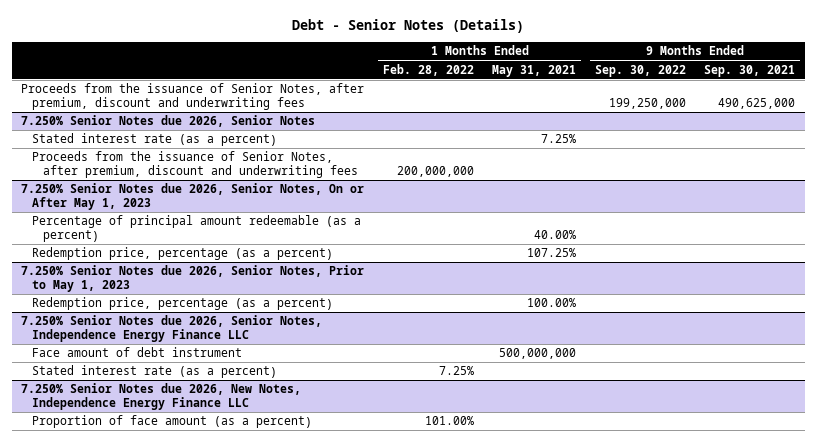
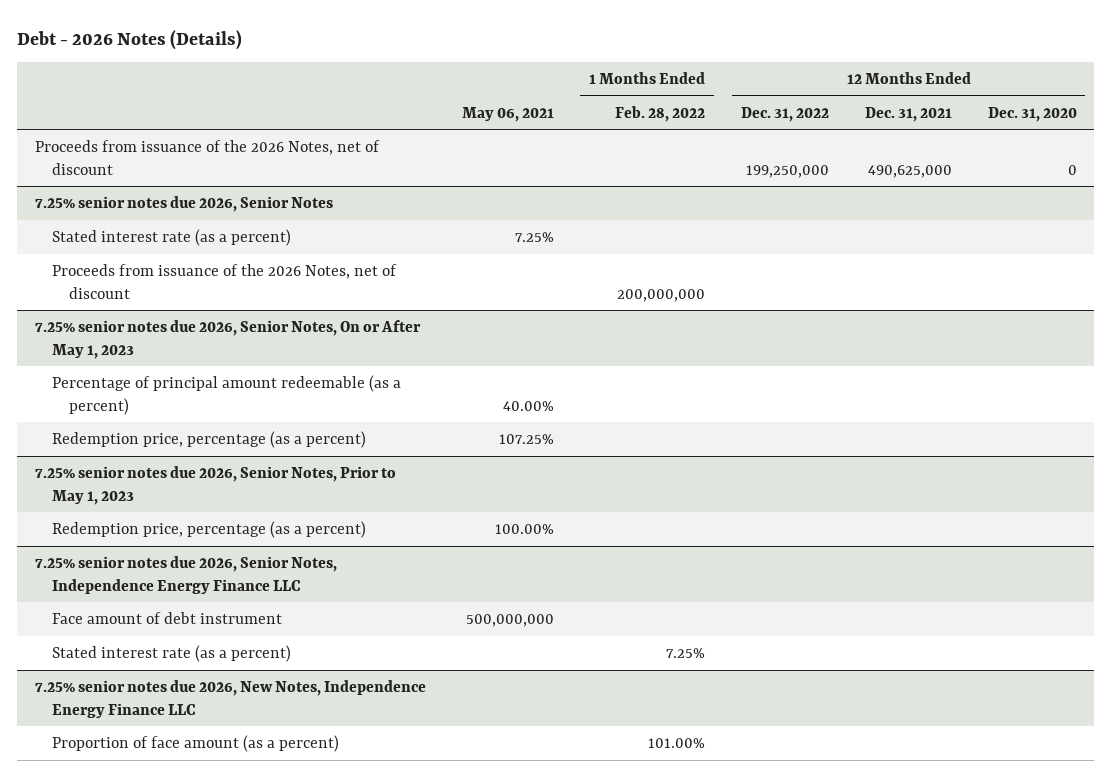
- Debt - Senior Notes (Details)
+ Debt - 2026 Notes (Details)
- | 1 Months Ended Feb. 28, 2022 | 1 Months Ended May 31, 2021 | 9 Months Ended Sep. 30, 2022 | 9 Months Ended Sep. 30, 2021
+ | May 06, 2021 | 1 Months Ended Feb. 28, 2022 | 12 Months Ended Dec. 31, 2022 | 12 Months Ended Dec. 31, 2021 | 12 Months Ended Dec. 31, 2020
- Proceeds from the issuance of Senior Notes, after premium, discount and underwriting fees | | | 199,250,000 | 490,625,000
- 7.250% Senior Notes due 2026, Senior Notes
+ Proceeds from issuance of the 2026 Notes, net of discount | | | 199,250,000 | 490,625,000 | 0
+ 7.25% senior notes due 2026, Senior Notes
- Proceeds from the issuance of Senior Notes, after premium, discount and underwriting fees | 200,000,000 | | |
- 7.250% Senior Notes due 2026, Senior Notes, On or After May 1, 2023
+ Proceeds from issuance of the 2026 Notes, net of discount | | 200,000,000 | | |
+ 7.25% senior notes due 2026, Senior Notes, On or After May 1, 2023
- 7.250% Senior Notes due 2026, Senior Notes, Prior to May 1, 2023
+ 7.25% senior notes due 2026, Senior Notes, Prior to May 1, 2023
- 7.250% Senior Notes due 2026, Senior Notes, Independence Energy Finance LLC
+ 7.25% senior notes due 2026, Senior Notes, Independence Energy Finance LLC
- 7.250% Senior Notes due 2026, New Notes, Independence Energy Finance LLC
+ 7.25% senior notes due 2026, New Notes, Independence Energy Finance LLC

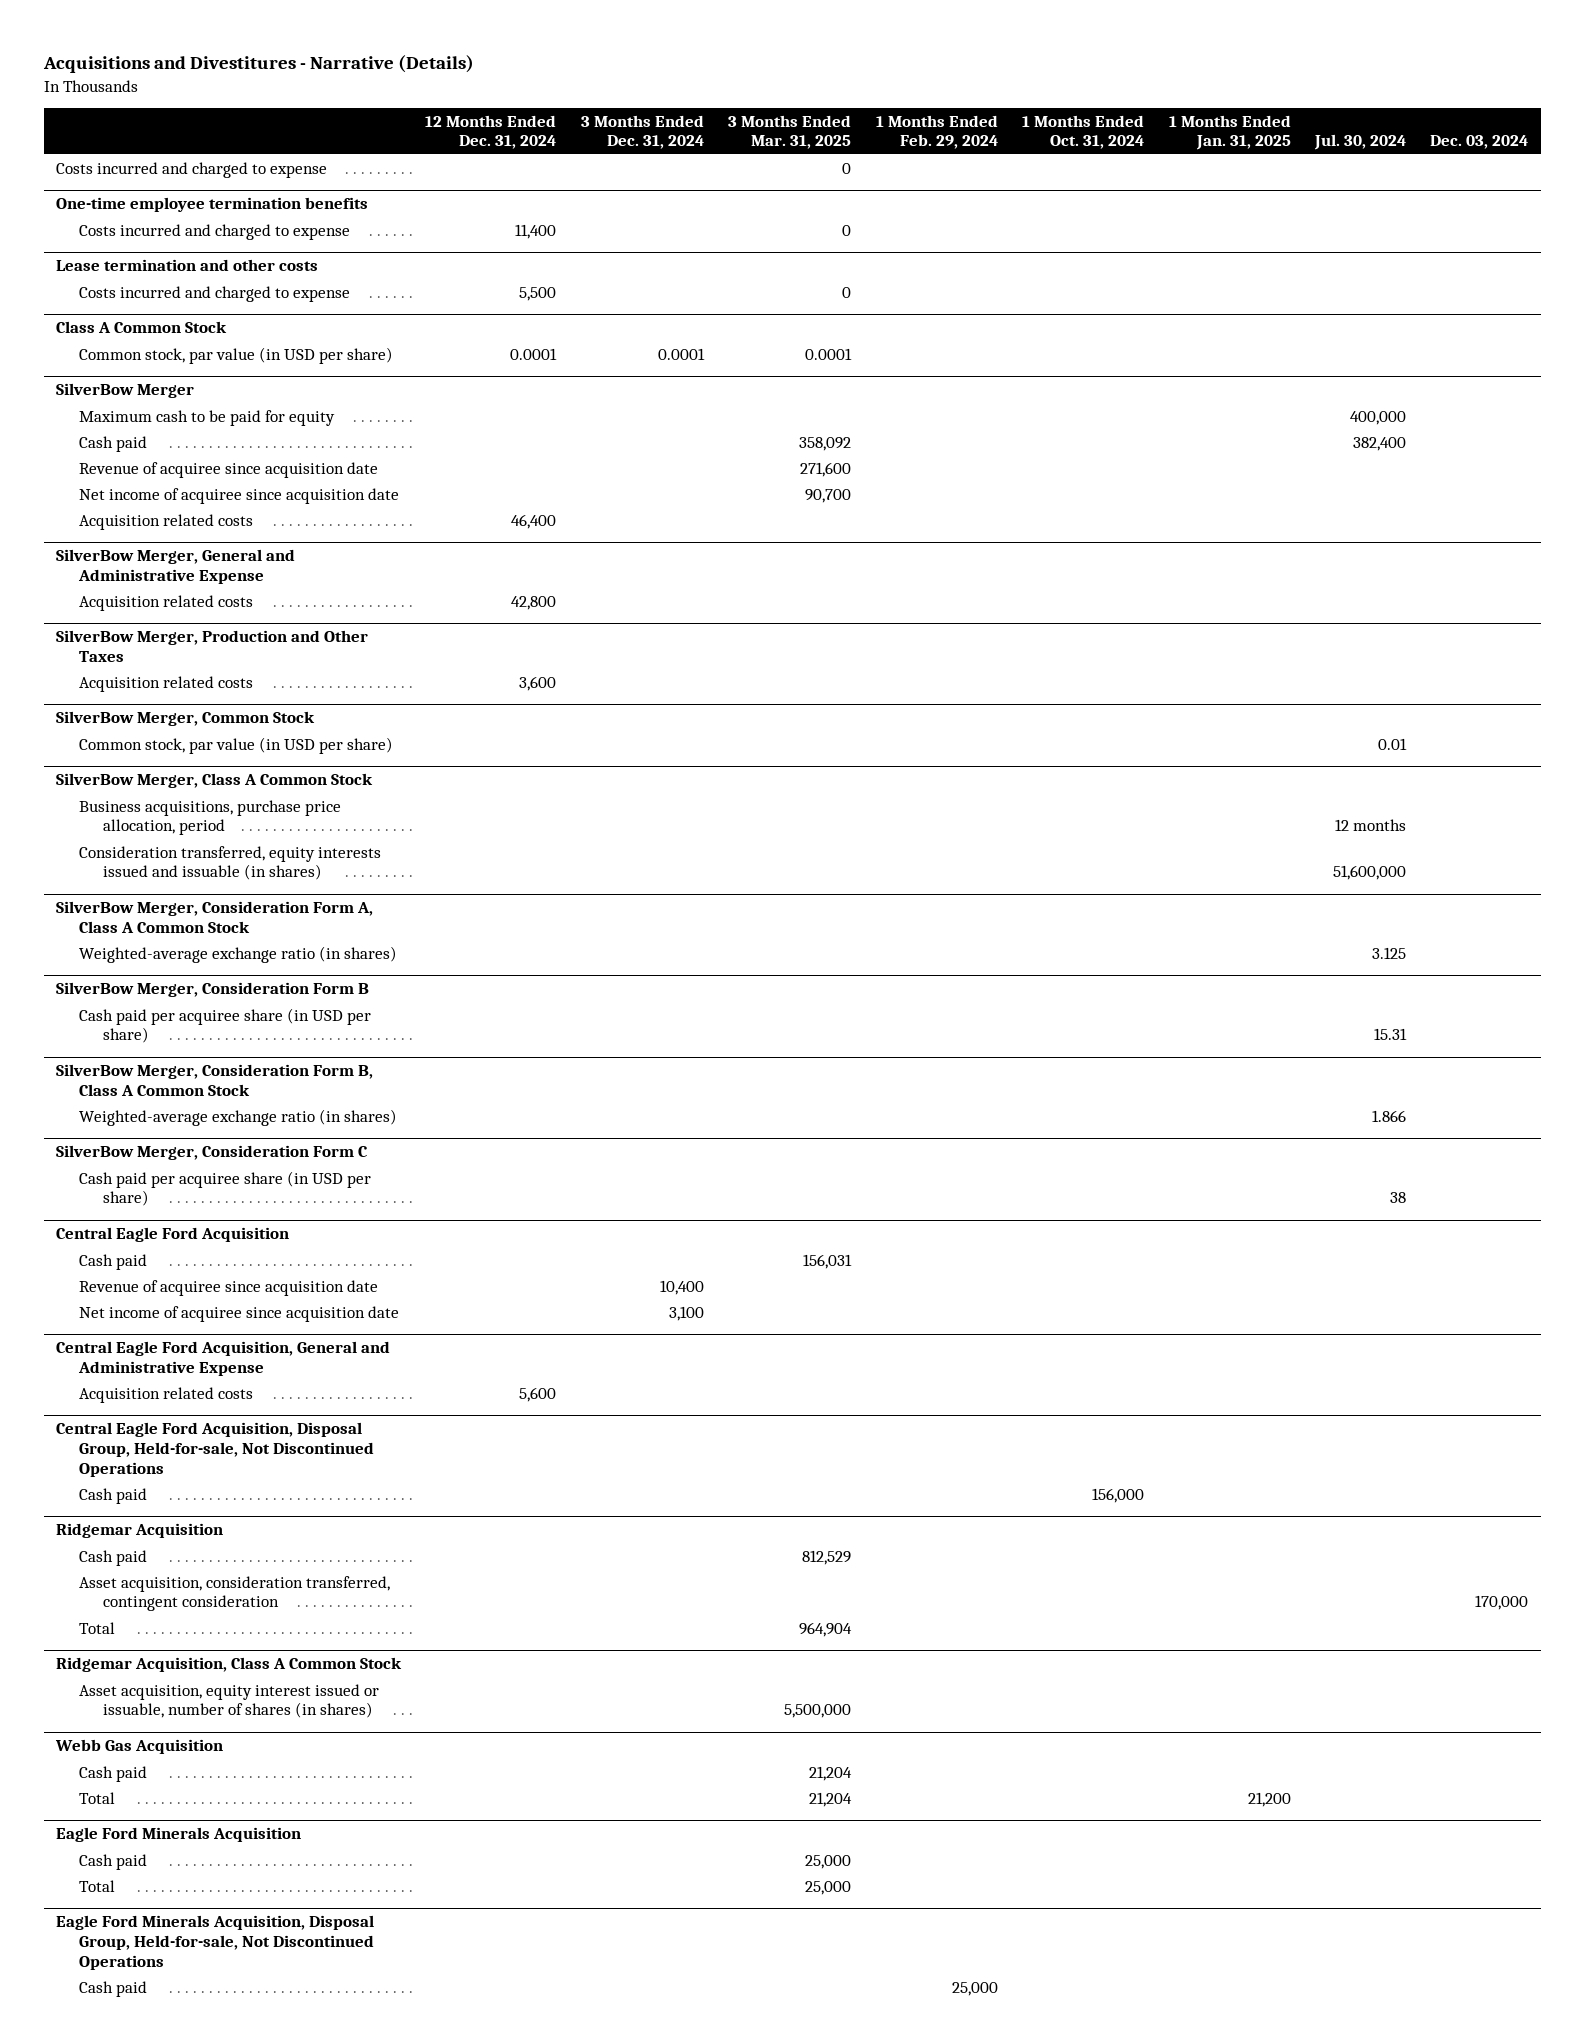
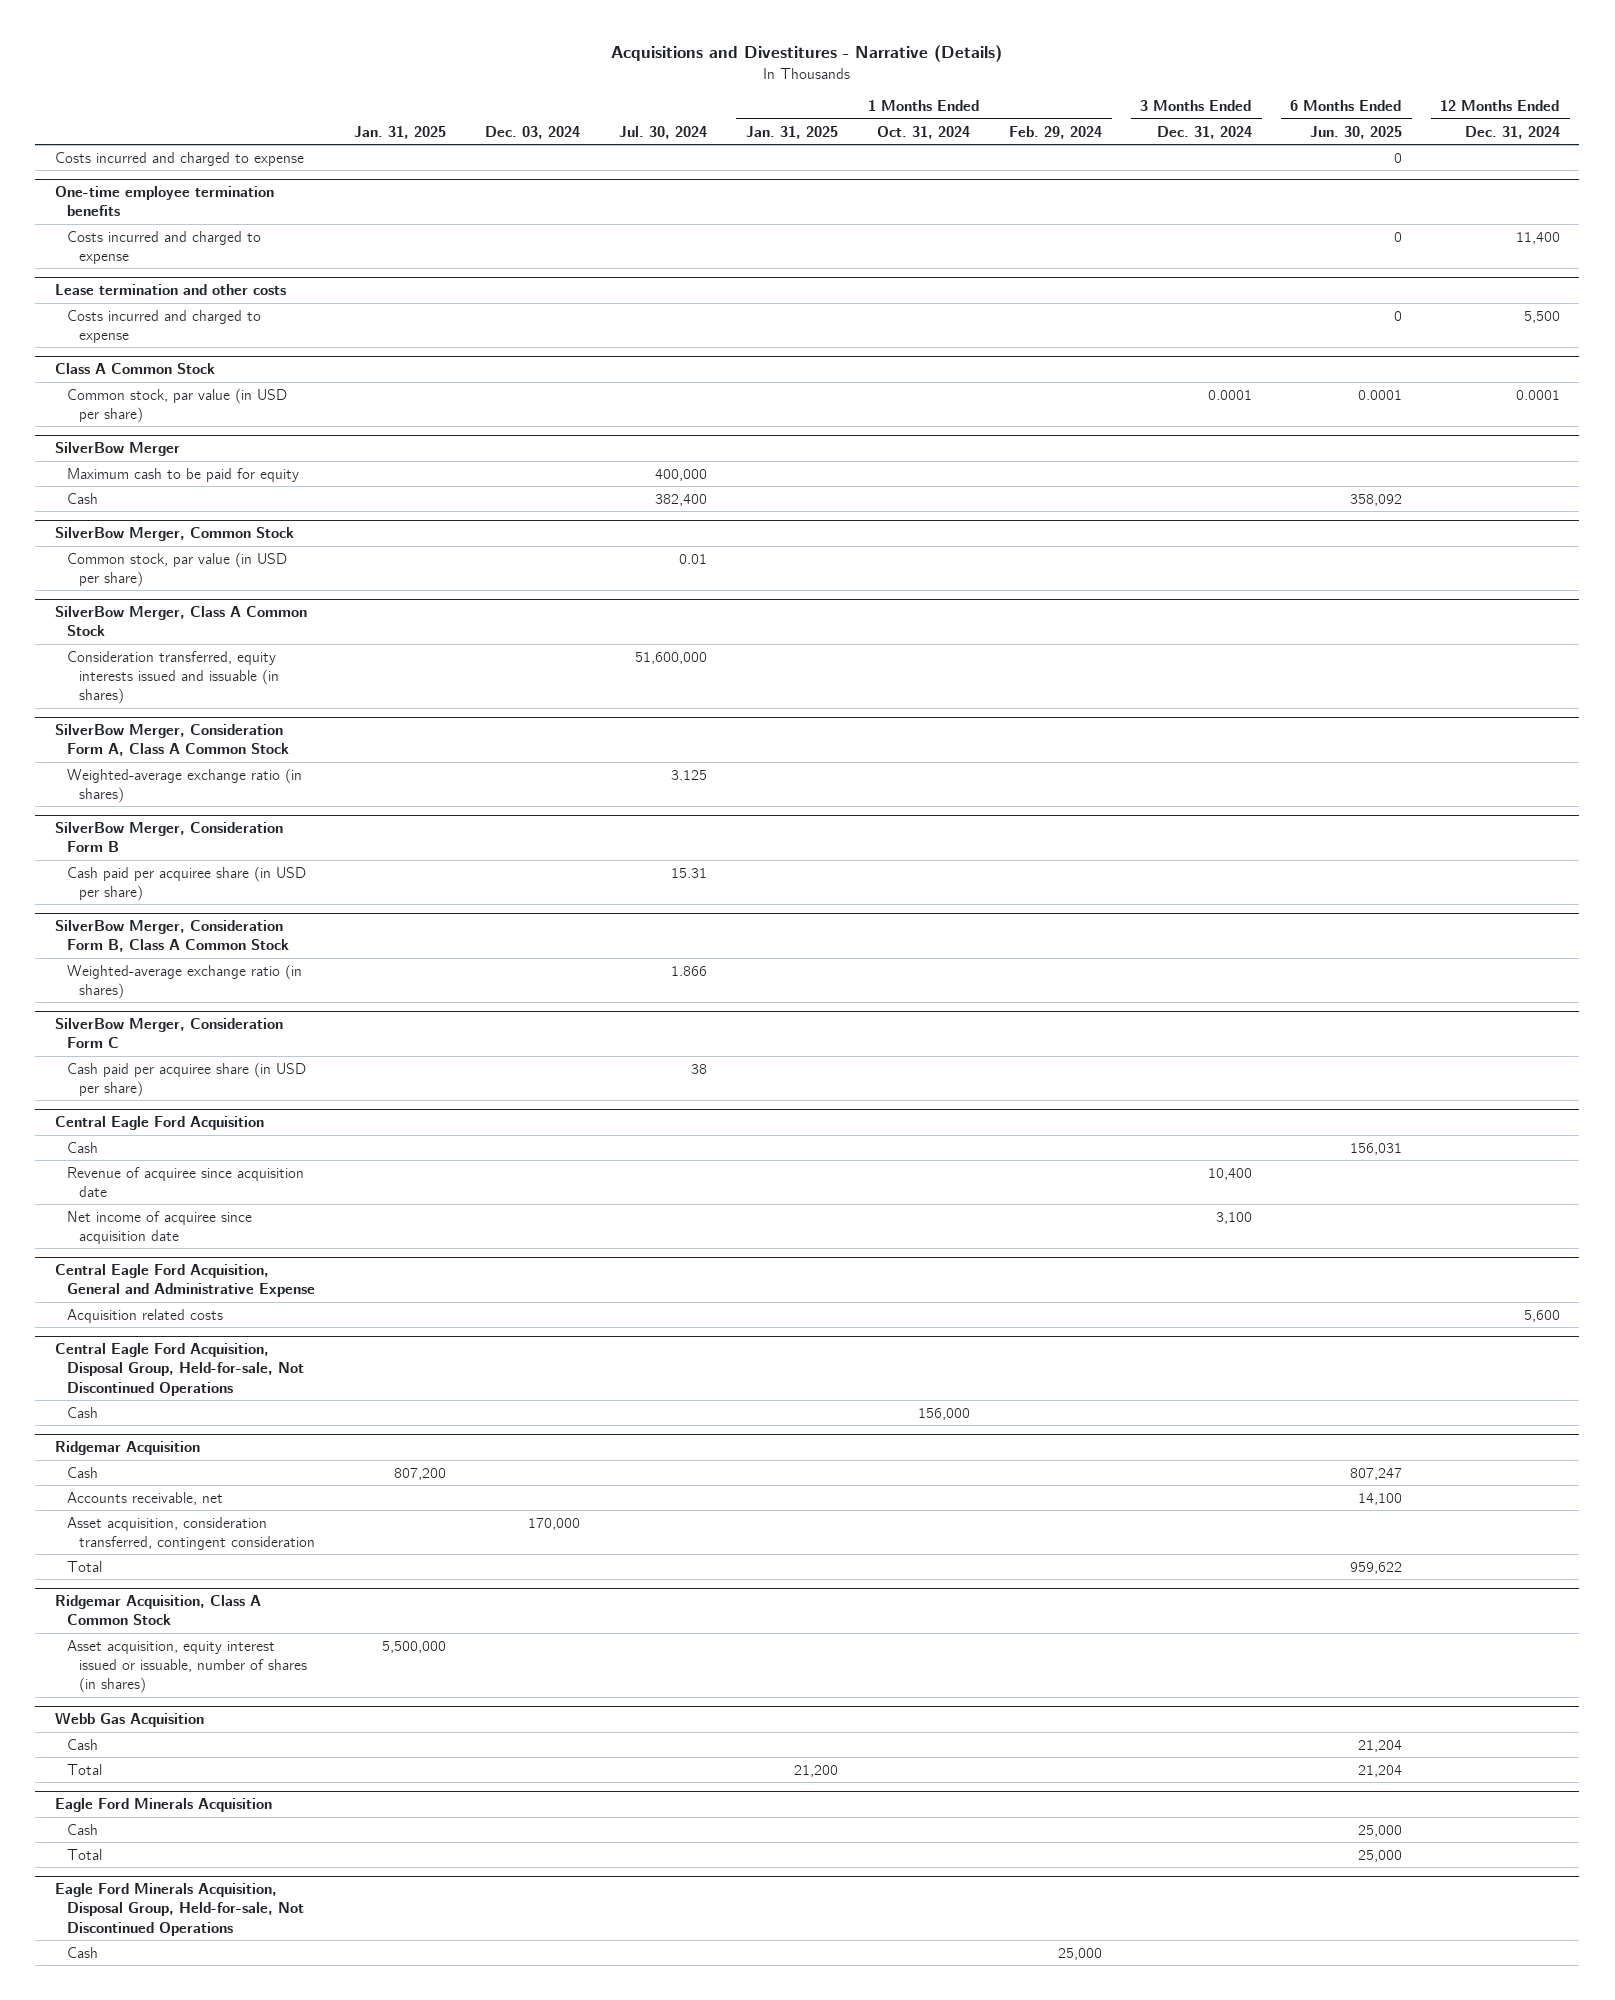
- | 12 Months Ended Dec. 31, 2024 | 3 Months Ended Dec. 31, 2024 | 3 Months Ended Mar. 31, 2025 | 1 Months Ended Feb. 29, 2024 | 1 Months Ended Oct. 31, 2024 | 1 Months Ended Jan. 31, 2025 | Jul. 30, 2024 | Dec. 03, 2024
+ | Jan. 31, 2025 | Dec. 03, 2024 | Jul. 30, 2024 | 1 Months Ended Jan. 31, 2025 | 1 Months Ended Oct. 31, 2024 | 1 Months Ended Feb. 29, 2024 | 3 Months Ended Dec. 31, 2024 | 6 Months Ended Jun. 30, 2025 | 12 Months Ended Dec. 31, 2024
@ SilverBow Merger
- Cash paid | | | 358,092 | | | | 382,400 |
- Revenue of acquiree since acquisition date | | | 271,600 | | | | |
- Net income of acquiree since acquisition date | | | 90,700 | | | | |
- Acquisition related costs | 46,400 | | | | | | |
- SilverBow Merger, General and Administrative Expense
- Acquisition related costs | 42,800 | | | | | | |
- SilverBow Merger, Production and Other Taxes
- Acquisition related costs | 3,600 | | | | | | |
@ SilverBow Merger
+ Cash | | | 382,400 | | | | | 358,092 |
@ SilverBow Merger, Class A Common Stock
- Business acquisitions, purchase price allocation, period | | | | | | | 12 months |
@ Central Eagle Ford Acquisition
- Cash paid | | | 156,031 | | | | |
+ Cash | | | | | | | | 156,031 |
@ Central Eagle Ford Acquisition, Disposal Group, Held-for-sale, Not Discontinued Operations
- Cash paid | | | | | 156,000 | | |
+ Cash | | | | | 156,000 | | | |
@ Ridgemar Acquisition
- Cash paid | | | 812,529 | | | | |
+ Cash | 807,200 | | | | | | | 807,247 |
+ Accounts receivable, net | | | | | | | | 14,100 |
@ Webb Gas Acquisition
- Cash paid | | | 21,204 | | | | |
+ Cash | | | | | | | | 21,204 |
@ Eagle Ford Minerals Acquisition
- Cash paid | | | 25,000 | | | | |
+ Cash | | | | | | | | 25,000 |
@ Eagle Ford Minerals Acquisition, Disposal Group, Held-for-sale, Not Discontinued Operations
- Cash paid | | | | 25,000 | | | |
+ Cash | | | | | | 25,000 | | |

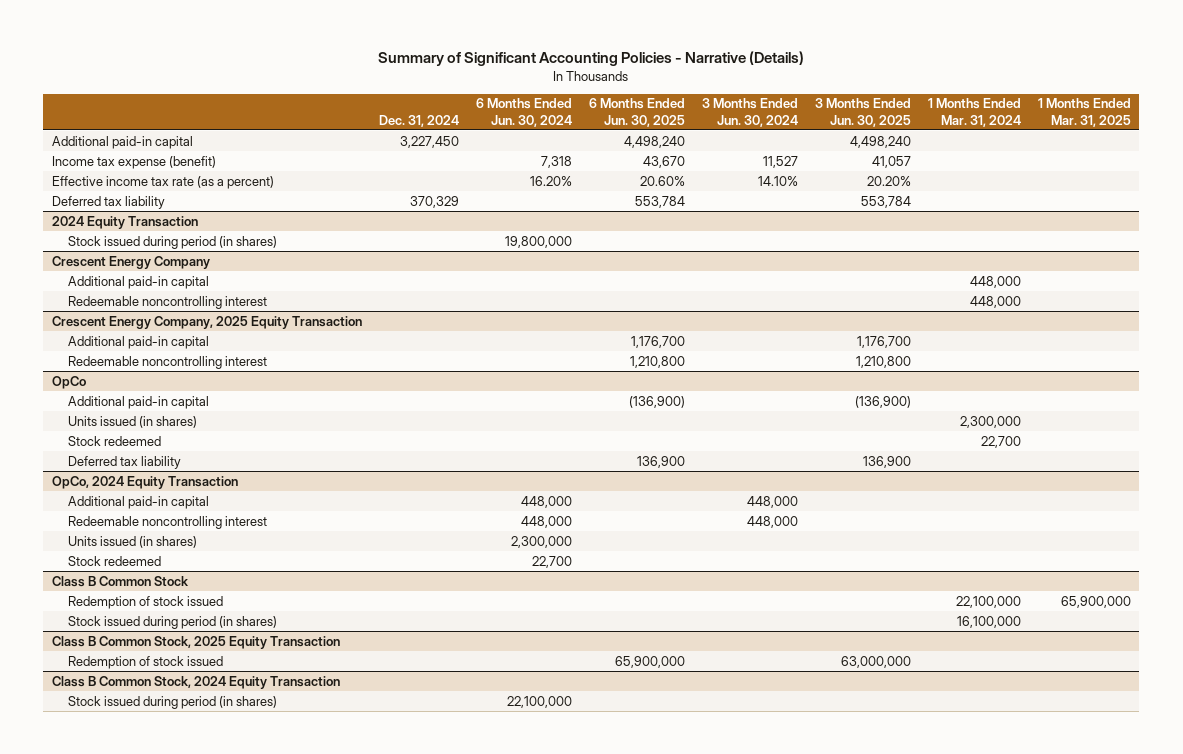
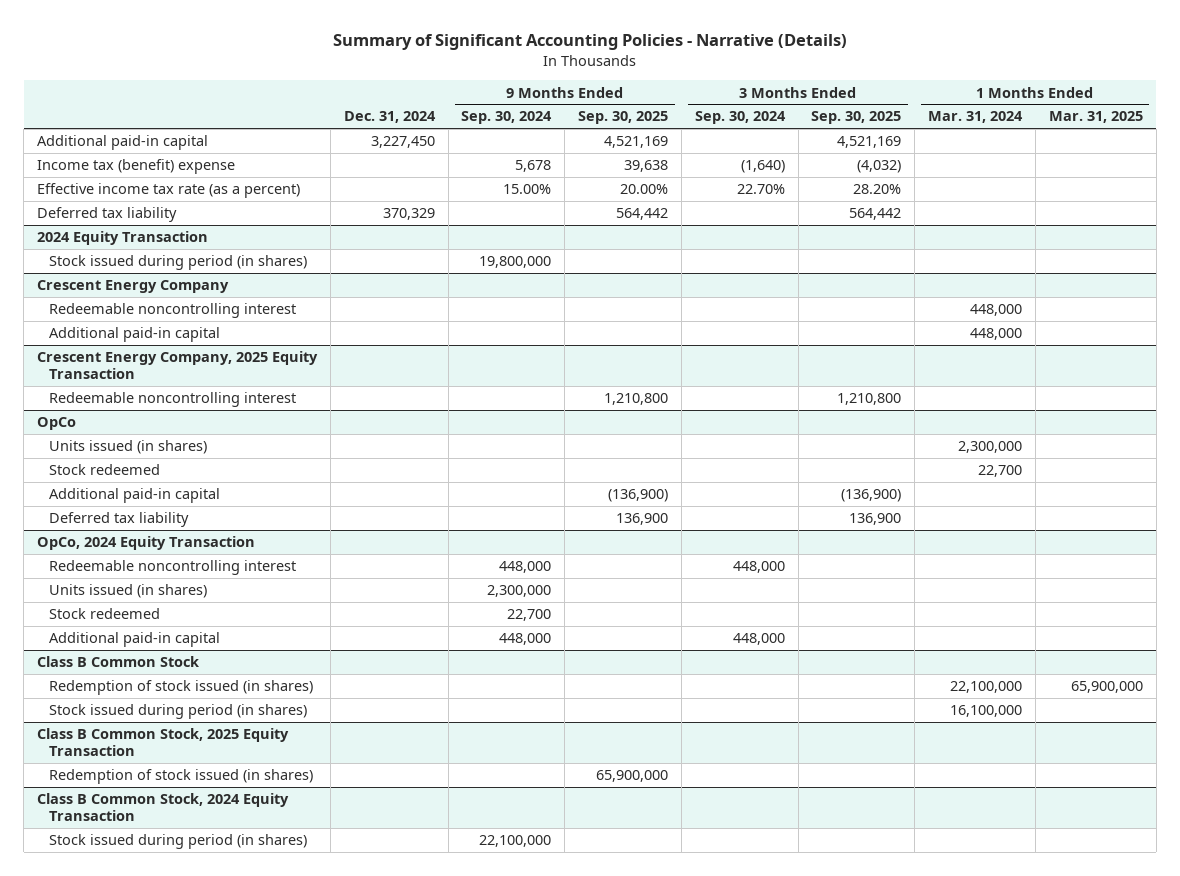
- | Dec. 31, 2024 | 6 Months Ended Jun. 30, 2024 | 6 Months Ended Jun. 30, 2025 | 3 Months Ended Jun. 30, 2024 | 3 Months Ended Jun. 30, 2025 | 1 Months Ended Mar. 31, 2024 | 1 Months Ended Mar. 31, 2025
+ | Dec. 31, 2024 | 9 Months Ended Sep. 30, 2024 | 9 Months Ended Sep. 30, 2025 | 3 Months Ended Sep. 30, 2024 | 3 Months Ended Sep. 30, 2025 | 1 Months Ended Mar. 31, 2024 | 1 Months Ended Mar. 31, 2025
- Income tax expense (benefit) | | 7,318 | 43,670 | 11,527 | 41,057 | |
+ Income tax (benefit) expense | | 5,678 | 39,638 | (1,640) | (4,032) | |
@ Crescent Energy Company
moved down: Additional paid-in capital | | | | | | 448,000 |
@ Crescent Energy Company, 2025 Equity Transaction
- Additional paid-in capital | | | 1,176,700 | | 1,176,700 | |
@ OpCo
moved down: Additional paid-in capital | | | (136,900) | | (136,900) | |
@ OpCo, 2024 Equity Transaction
moved down: Additional paid-in capital | | 448,000 | | 448,000 | | |
@ Class B Common Stock
- Redemption of stock issued | | | | | | 22,100,000 | 65,900,000
+ Redemption of stock issued (in shares) | | | | | | 22,100,000 | 65,900,000
@ Class B Common Stock, 2025 Equity Transaction
- Redemption of stock issued | | | 65,900,000 | | 63,000,000 | |
+ Redemption of stock issued (in shares) | | | 65,900,000 | | | |

